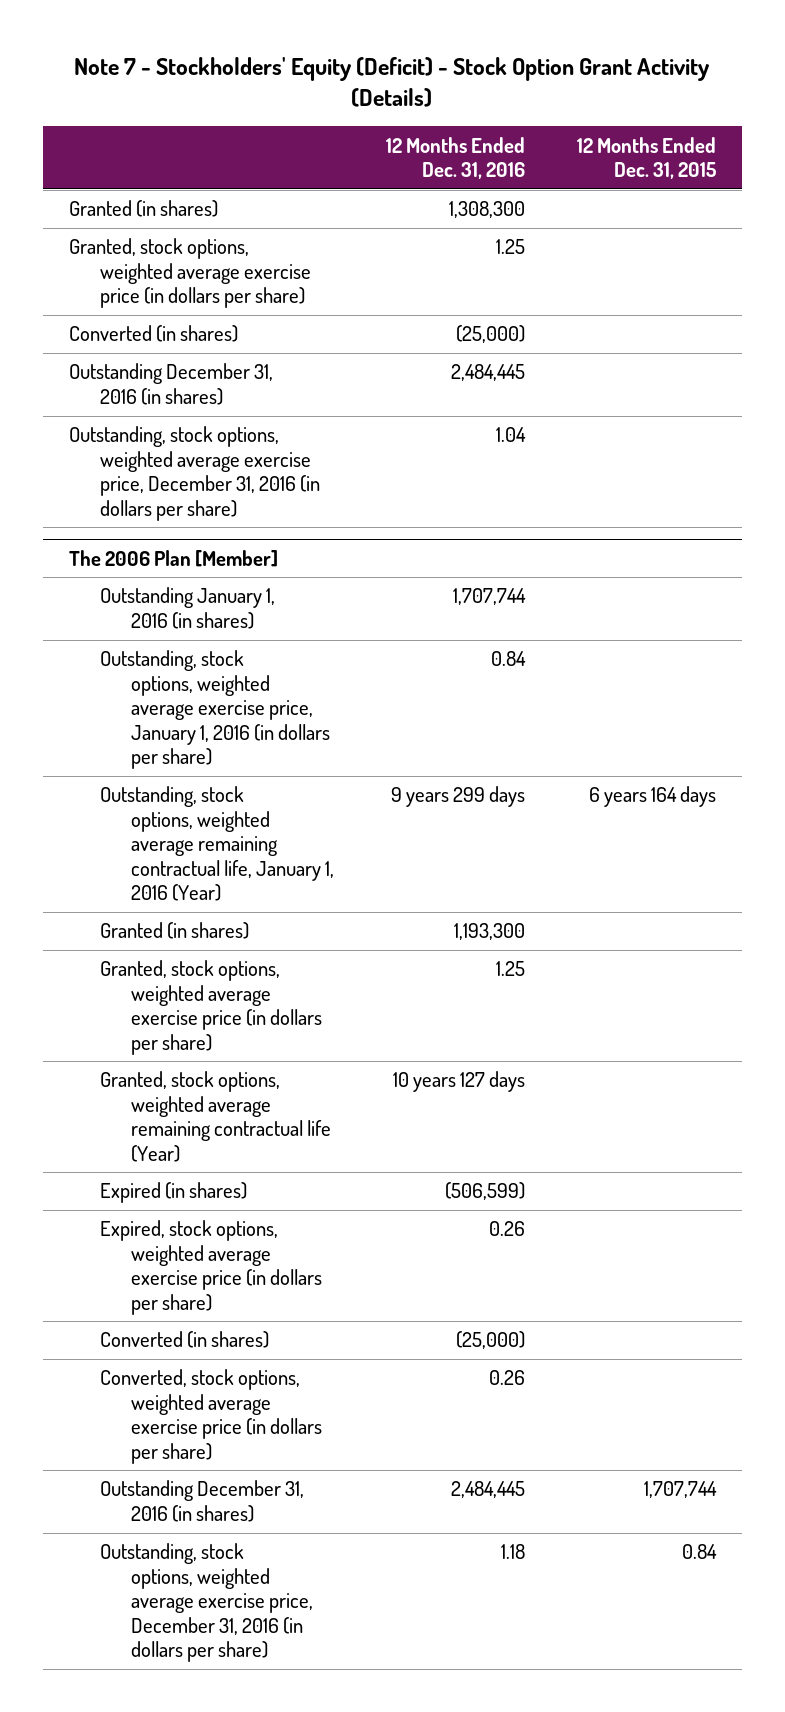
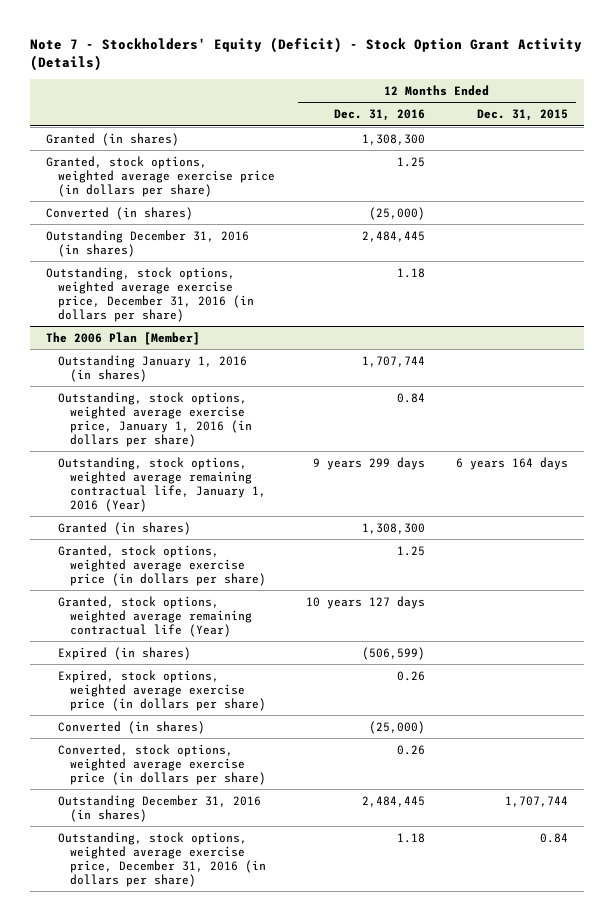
- Outstanding, stock options, weighted average exercise price, December 31, 2016 (in dollars per share) | 1.04 |
+ Outstanding, stock options, weighted average exercise price, December 31, 2016 (in dollars per share) | 1.18 |
@ The 2006 Plan [Member]
- Granted (in shares) | 1,193,300 |
+ Granted (in shares) | 1,308,300 |

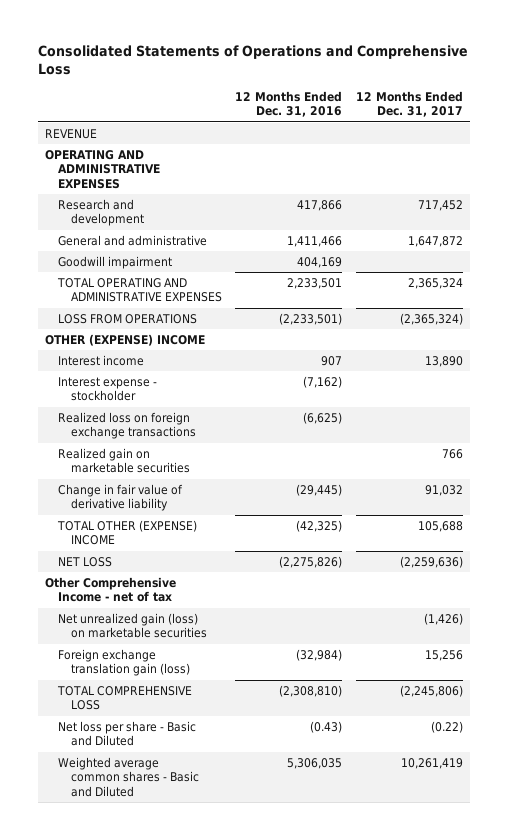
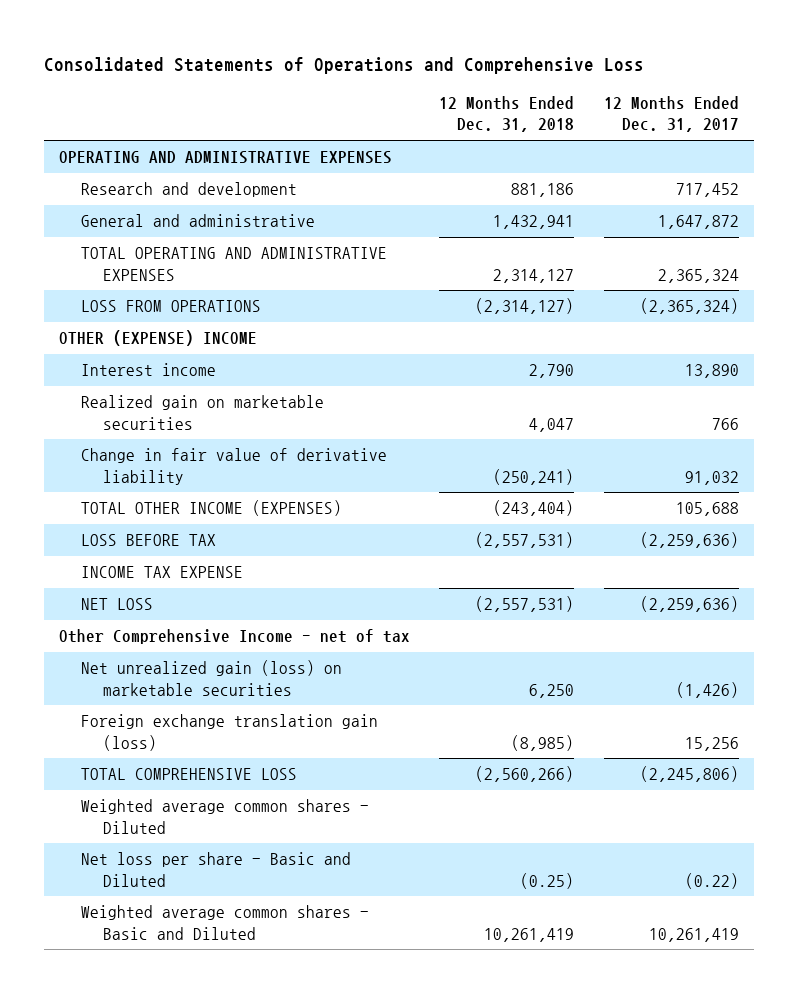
- | 12 Months Ended Dec. 31, 2016 | 12 Months Ended Dec. 31, 2017
+ | 12 Months Ended Dec. 31, 2018 | 12 Months Ended Dec. 31, 2017
- REVENUE
- Goodwill impairment | 404,169 |
- Interest expense - stockholder | (7,162) |
- Realized loss on foreign exchange transactions | (6,625) |
- TOTAL OTHER (EXPENSE) INCOME | (42,325) | 105,688
+ TOTAL OTHER INCOME (EXPENSES) | (243,404) | 105,688
+ LOSS BEFORE TAX | (2,557,531) | (2,259,636)
+ INCOME TAX EXPENSE
+ Weighted average common shares - Diluted

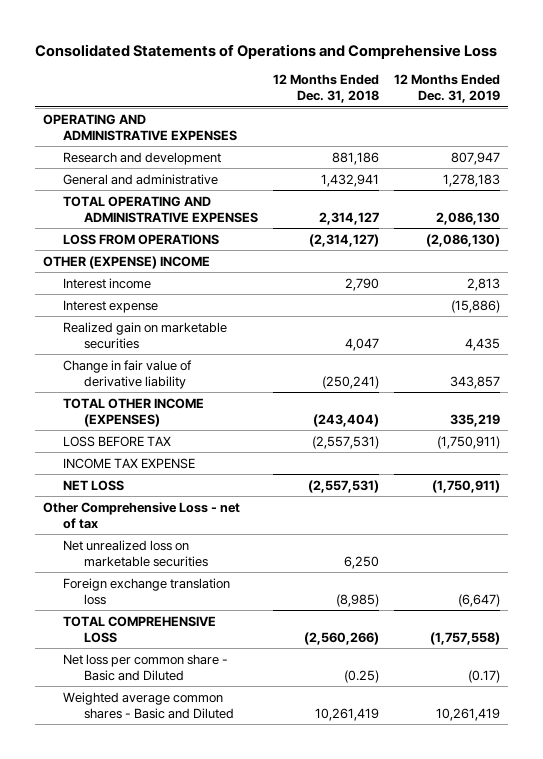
- | 12 Months Ended Dec. 31, 2018 | 12 Months Ended Dec. 31, 2017
+ | 12 Months Ended Dec. 31, 2018 | 12 Months Ended Dec. 31, 2019
+ Interest expense | | (15,886)
- Other Comprehensive Income - net of tax
- Net unrealized gain (loss) on marketable securities | 6,250 | (1,426)
- Foreign exchange translation gain (loss) | (8,985) | 15,256
+ Other Comprehensive Loss - net of tax
+ Net unrealized loss on marketable securities | 6,250 |
+ Foreign exchange translation loss | (8,985) | (6,647)
- Weighted average common shares - Diluted
- Net loss per share - Basic and Diluted | (0.25) | (0.22)
+ Net loss per common share - Basic and Diluted | (0.25) | (0.17)

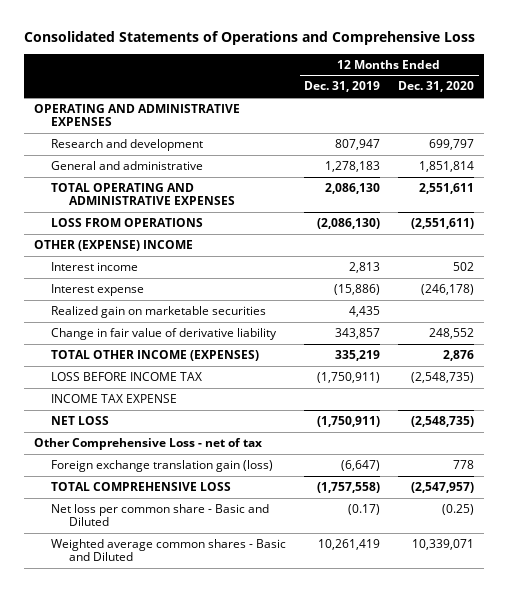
- | 12 Months Ended Dec. 31, 2018 | 12 Months Ended Dec. 31, 2019
+ | 12 Months Ended Dec. 31, 2019 | 12 Months Ended Dec. 31, 2020
- LOSS BEFORE TAX | (2,557,531) | (1,750,911)
+ LOSS BEFORE INCOME TAX | (1,750,911) | (2,548,735)
- Net unrealized loss on marketable securities | 6,250 |
- Foreign exchange translation loss | (8,985) | (6,647)
+ Foreign exchange translation gain (loss) | (6,647) | 778

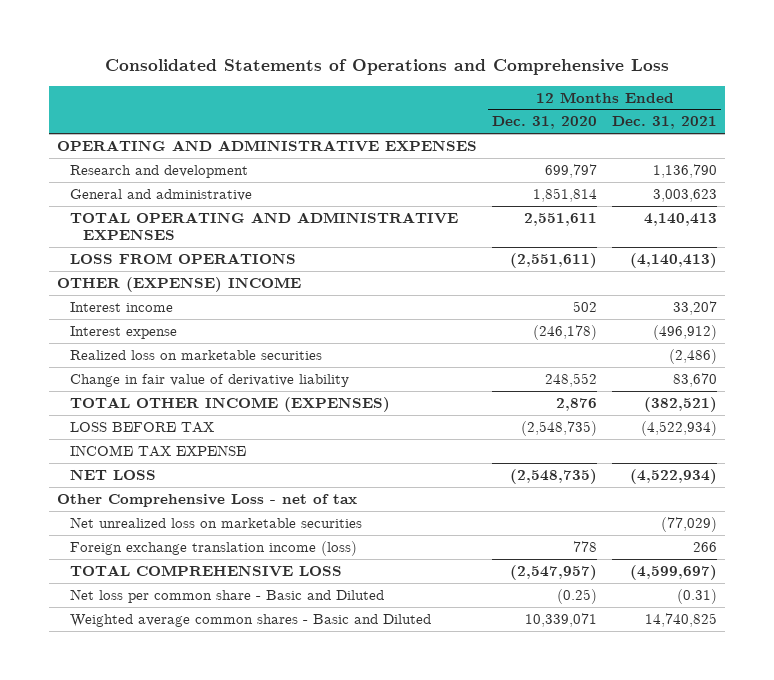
- | 12 Months Ended Dec. 31, 2019 | 12 Months Ended Dec. 31, 2020
+ | 12 Months Ended Dec. 31, 2020 | 12 Months Ended Dec. 31, 2021
- Realized gain on marketable securities | 4,435 |
+ Realized loss on marketable securities | | (2,486)
- LOSS BEFORE INCOME TAX | (1,750,911) | (2,548,735)
+ LOSS BEFORE TAX | (2,548,735) | (4,522,934)
- Foreign exchange translation gain (loss) | (6,647) | 778
+ Net unrealized loss on marketable securities | | (77,029)
+ Foreign exchange translation income (loss) | 778 | 266

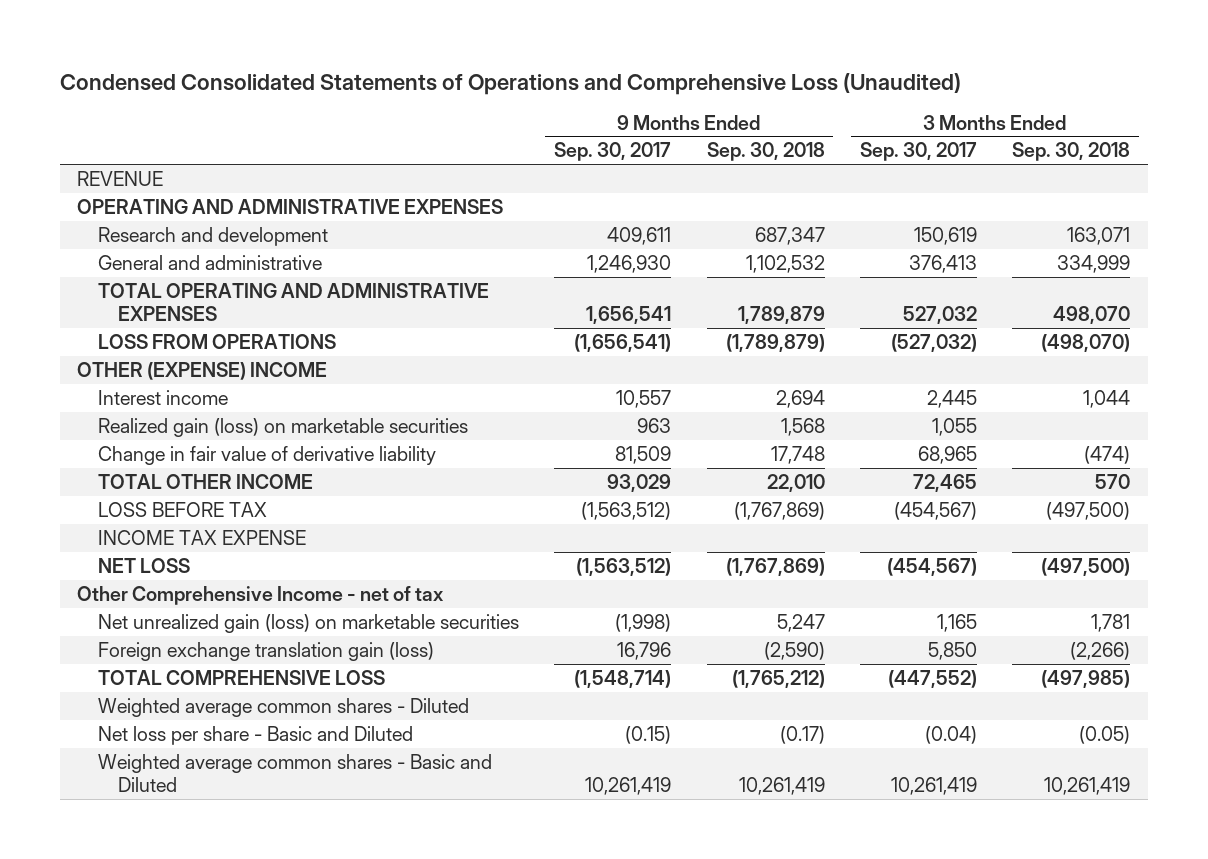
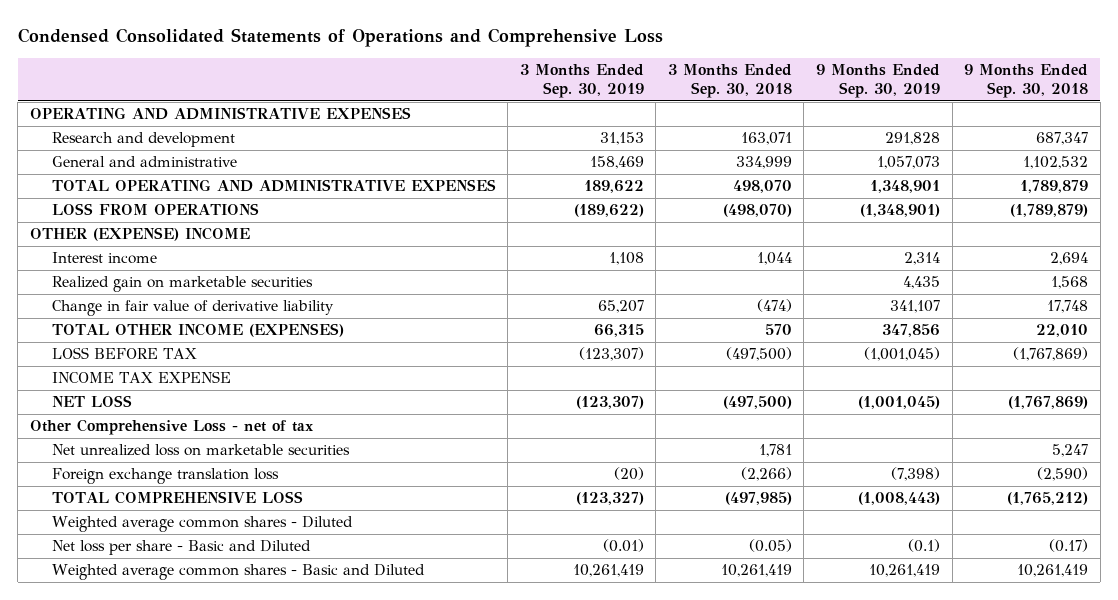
- Condensed Consolidated Statements of Operations and Comprehensive Loss (Unaudited)
+ Condensed Consolidated Statements of Operations and Comprehensive Loss
- | 9 Months Ended Sep. 30, 2017 | 9 Months Ended Sep. 30, 2018 | 3 Months Ended Sep. 30, 2017 | 3 Months Ended Sep. 30, 2018
+ | 3 Months Ended Sep. 30, 2019 | 3 Months Ended Sep. 30, 2018 | 9 Months Ended Sep. 30, 2019 | 9 Months Ended Sep. 30, 2018
- REVENUE
- Realized gain (loss) on marketable securities | 963 | 1,568 | 1,055 |
+ Realized gain on marketable securities | | | 4,435 | 1,568
- TOTAL OTHER INCOME | 93,029 | 22,010 | 72,465 | 570
+ TOTAL OTHER INCOME (EXPENSES) | 66,315 | 570 | 347,856 | 22,010
- Other Comprehensive Income - net of tax
- Net unrealized gain (loss) on marketable securities | (1,998) | 5,247 | 1,165 | 1,781
- Foreign exchange translation gain (loss) | 16,796 | (2,590) | 5,850 | (2,266)
+ Other Comprehensive Loss - net of tax
+ Net unrealized loss on marketable securities | | 1,781 | | 5,247
+ Foreign exchange translation loss | (20) | (2,266) | (7,398) | (2,590)

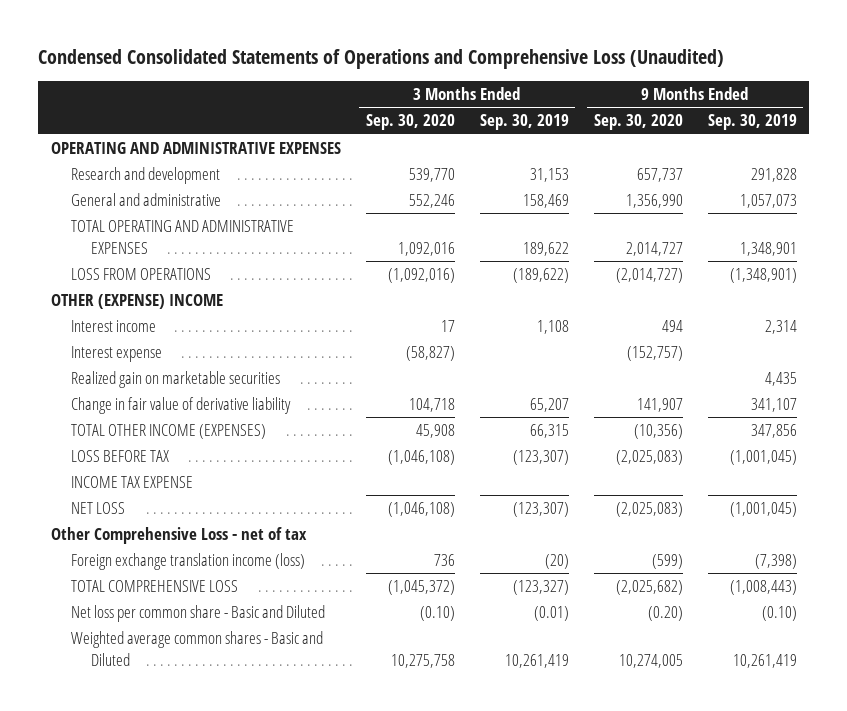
- Condensed Consolidated Statements of Operations and Comprehensive Loss
+ Condensed Consolidated Statements of Operations and Comprehensive Loss (Unaudited)
- | 3 Months Ended Sep. 30, 2019 | 3 Months Ended Sep. 30, 2018 | 9 Months Ended Sep. 30, 2019 | 9 Months Ended Sep. 30, 2018
+ | 3 Months Ended Sep. 30, 2020 | 3 Months Ended Sep. 30, 2019 | 9 Months Ended Sep. 30, 2020 | 9 Months Ended Sep. 30, 2019
+ Interest expense | (58,827) | | (152,757) |
- Net unrealized loss on marketable securities | | 1,781 | | 5,247
- Foreign exchange translation loss | (20) | (2,266) | (7,398) | (2,590)
+ Foreign exchange translation income (loss) | 736 | (20) | (599) | (7,398)
- Weighted average common shares - Diluted
- Net loss per share - Basic and Diluted | (0.01) | (0.05) | (0.1) | (0.17)
+ Net loss per common share - Basic and Diluted | (0.10) | (0.01) | (0.20) | (0.10)

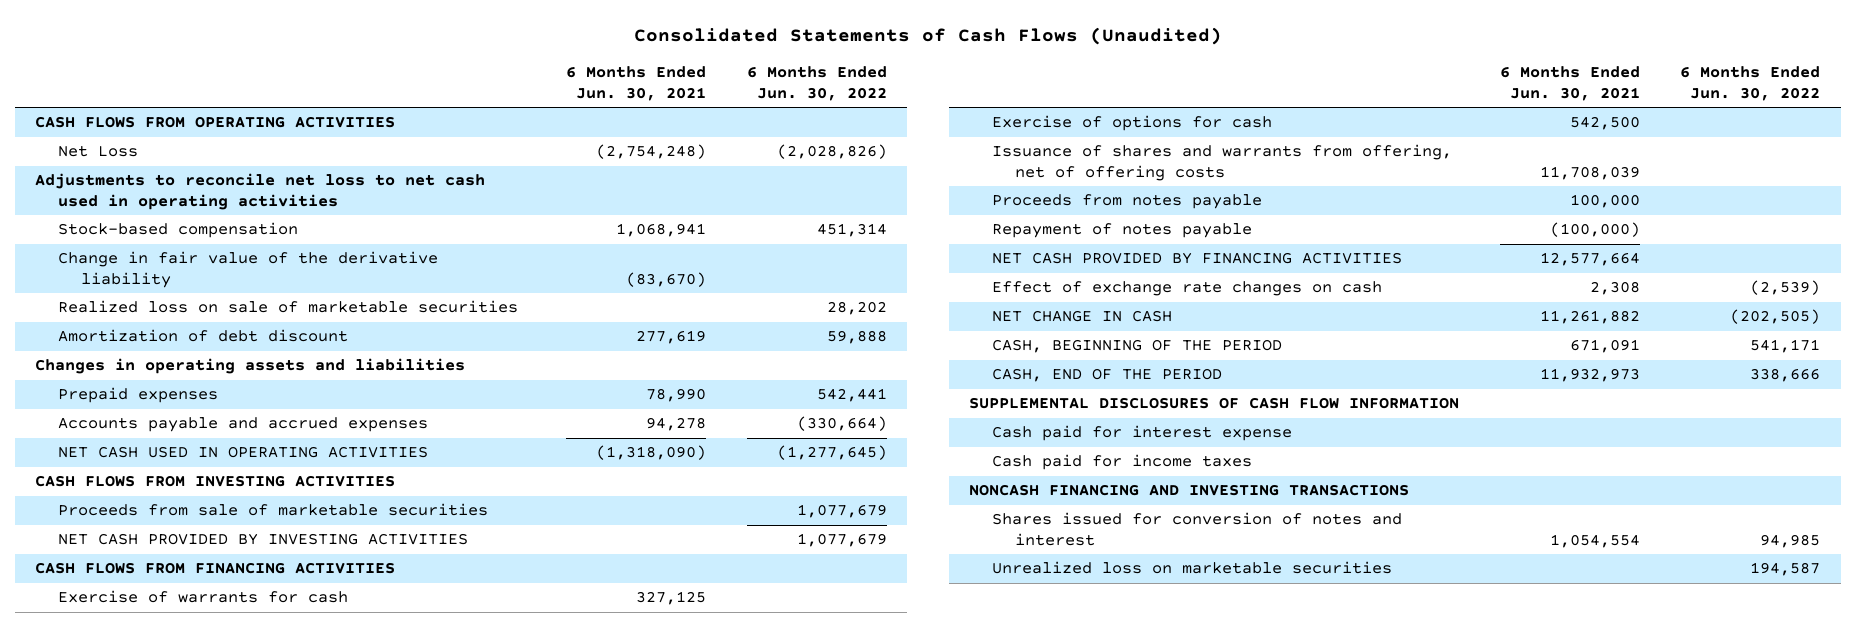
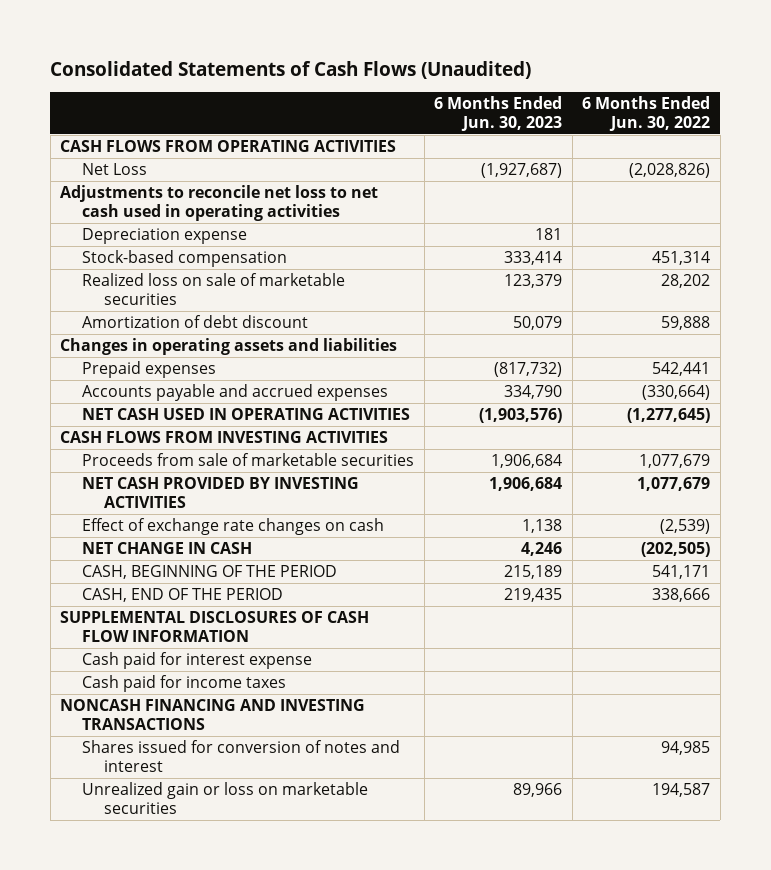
- | 6 Months Ended Jun. 30, 2021 | 6 Months Ended Jun. 30, 2022
+ | 6 Months Ended Jun. 30, 2023 | 6 Months Ended Jun. 30, 2022
+ Depreciation expense | 181 |
- Change in fair value of the derivative liability | (83,670) |
- CASH FLOWS FROM FINANCING ACTIVITIES
- Exercise of warrants for cash | 327,125 |
- Exercise of options for cash | 542,500 |
- Issuance of shares and warrants from offering, net of offering costs | 11,708,039 |
- Proceeds from notes payable | 100,000 |
- Repayment of notes payable | (100,000) |
- NET CASH PROVIDED BY FINANCING ACTIVITIES | 12,577,664 |
- Unrealized loss on marketable securities | | 194,587
+ Unrealized gain or loss on marketable securities | 89,966 | 194,587

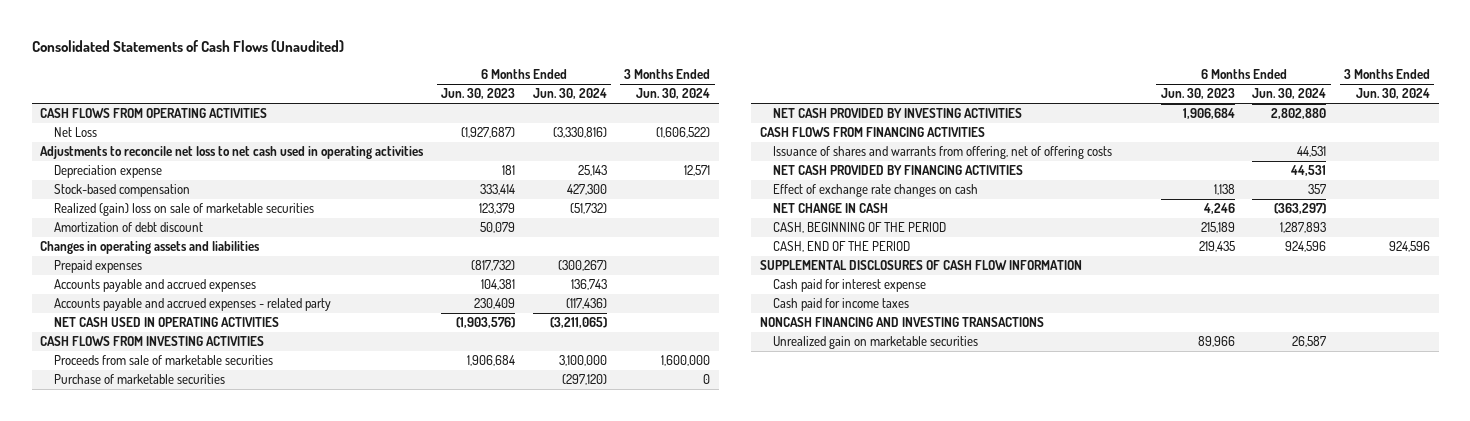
- | 6 Months Ended Jun. 30, 2023 | 6 Months Ended Jun. 30, 2022
+ | 6 Months Ended Jun. 30, 2023 | 6 Months Ended Jun. 30, 2024 | 3 Months Ended Jun. 30, 2024
- Realized loss on sale of marketable securities | 123,379 | 28,202
+ Realized (gain) loss on sale of marketable securities | 123,379 | (51,732) |
- Accounts payable and accrued expenses | 334,790 | (330,664)
+ Accounts payable and accrued expenses | 104,381 | 136,743 |
+ Accounts payable and accrued expenses - related party | 230,409 | (117,436) |
+ Purchase of marketable securities | | (297,120) | 0
+ CASH FLOWS FROM FINANCING ACTIVITIES
+ Issuance of shares and warrants from offering, net of offering costs | | 44,531 |
+ NET CASH PROVIDED BY FINANCING ACTIVITIES | | 44,531 |
- Shares issued for conversion of notes and interest | | 94,985
- Unrealized gain or loss on marketable securities | 89,966 | 194,587
+ Unrealized gain on marketable securities | 89,966 | 26,587 |

